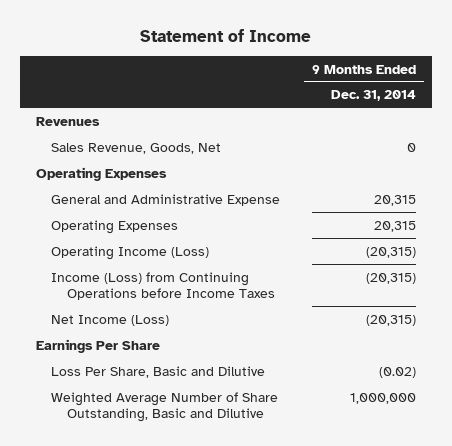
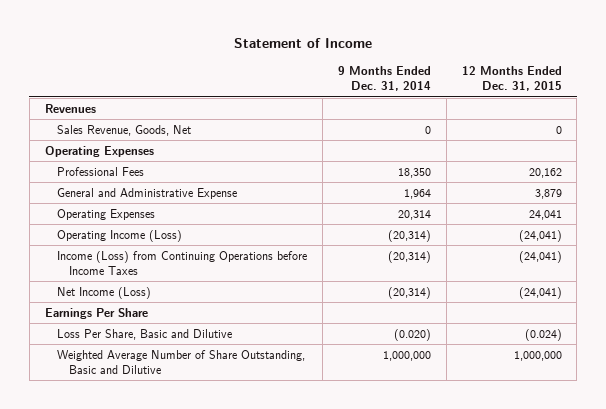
- | 9 Months Ended Dec. 31, 2014
+ | 9 Months Ended Dec. 31, 2014 | 12 Months Ended Dec. 31, 2015
- General and Administrative Expense | 20,315
- Operating Expenses | 20,315
- Operating Income (Loss) | (20,315)
- Income (Loss) from Continuing Operations before Income Taxes | (20,315)
- Net Income (Loss) | (20,315)
+ Professional Fees | 18,350 | 20,162
+ General and Administrative Expense | 1,964 | 3,879
+ Operating Expenses | 20,314 | 24,041
+ Operating Income (Loss) | (20,314) | (24,041)
+ Income (Loss) from Continuing Operations before Income Taxes | (20,314) | (24,041)
+ Net Income (Loss) | (20,314) | (24,041)
- Loss Per Share, Basic and Dilutive | (0.02)
+ Loss Per Share, Basic and Dilutive | (0.020) | (0.024)

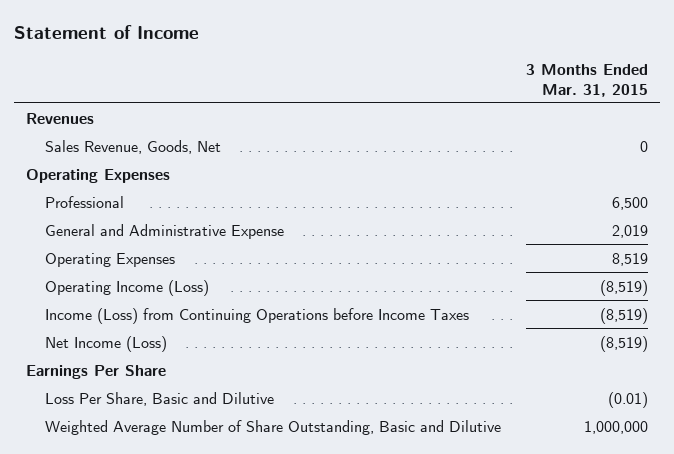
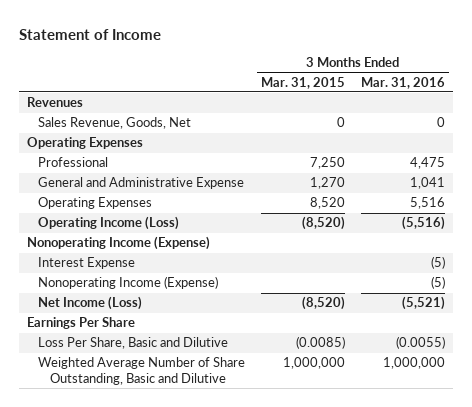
- | 3 Months Ended Mar. 31, 2015
+ | 3 Months Ended Mar. 31, 2015 | 3 Months Ended Mar. 31, 2016
- Professional | 6,500
- General and Administrative Expense | 2,019
- Operating Expenses | 8,519
- Operating Income (Loss) | (8,519)
- Income (Loss) from Continuing Operations before Income Taxes | (8,519)
- Net Income (Loss) | (8,519)
+ Professional | 7,250 | 4,475
+ General and Administrative Expense | 1,270 | 1,041
+ Operating Expenses | 8,520 | 5,516
+ Operating Income (Loss) | (8,520) | (5,516)
+ Nonoperating Income (Expense)
+ Interest Expense | | (5)
+ Nonoperating Income (Expense) | | (5)
+ Net Income (Loss) | (8,520) | (5,521)
- Loss Per Share, Basic and Dilutive | (0.01)
+ Loss Per Share, Basic and Dilutive | (0.0085) | (0.0055)

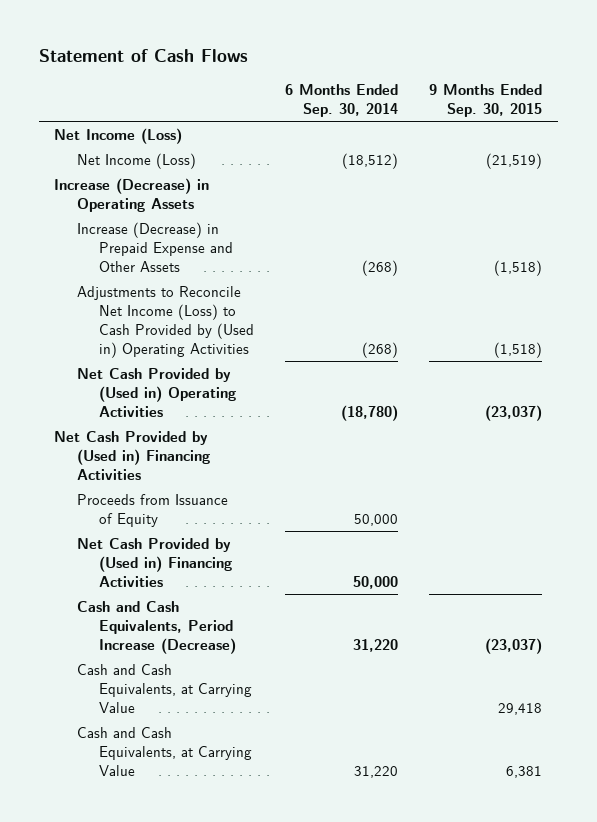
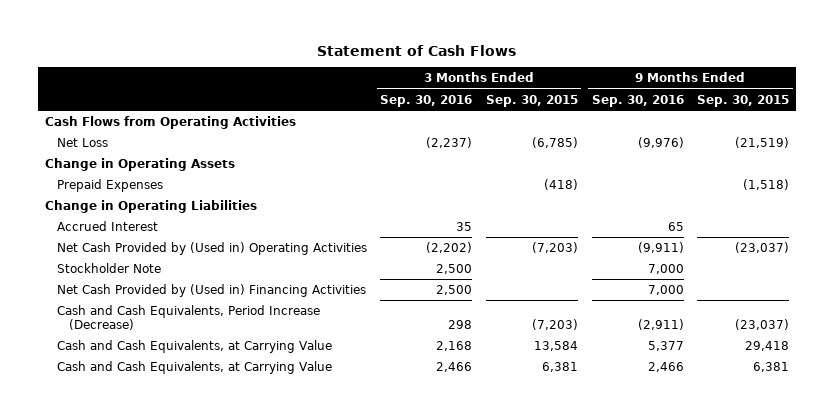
- | 6 Months Ended Sep. 30, 2014 | 9 Months Ended Sep. 30, 2015
+ | 3 Months Ended Sep. 30, 2016 | 3 Months Ended Sep. 30, 2015 | 9 Months Ended Sep. 30, 2016 | 9 Months Ended Sep. 30, 2015
- Net Income (Loss)
- Net Income (Loss) | (18,512) | (21,519)
- Increase (Decrease) in Operating Assets
- Increase (Decrease) in Prepaid Expense and Other Assets | (268) | (1,518)
- Adjustments to Reconcile Net Income (Loss) to Cash Provided by (Used in) Operating Activities | (268) | (1,518)
+ Cash Flows from Operating Activities
+ Net Loss | (2,237) | (6,785) | (9,976) | (21,519)
+ Change in Operating Assets
+ Prepaid Expenses | | (418) | | (1,518)
+ Change in Operating Liabilities
+ Accrued Interest | 35 | | 65 |
- Net Cash Provided by (Used in) Financing Activities
- Proceeds from Issuance of Equity | 50,000 |
+ Stockholder Note | 2,500 | | 7,000 |

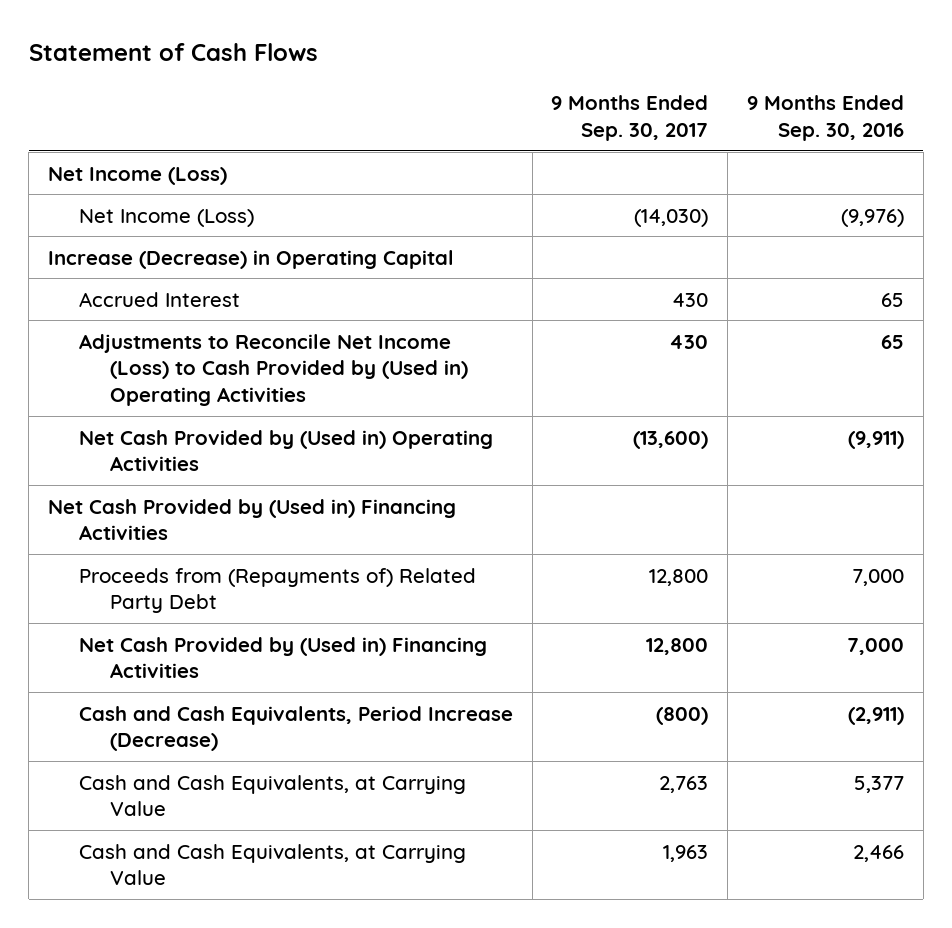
- | 3 Months Ended Sep. 30, 2016 | 3 Months Ended Sep. 30, 2015 | 9 Months Ended Sep. 30, 2016 | 9 Months Ended Sep. 30, 2015
+ | 9 Months Ended Sep. 30, 2017 | 9 Months Ended Sep. 30, 2016
- Cash Flows from Operating Activities
- Net Loss | (2,237) | (6,785) | (9,976) | (21,519)
- Change in Operating Assets
- Prepaid Expenses | | (418) | | (1,518)
- Change in Operating Liabilities
+ Net Income (Loss)
+ Net Income (Loss) | (14,030) | (9,976)
+ Increase (Decrease) in Operating Capital
+ Adjustments to Reconcile Net Income (Loss) to Cash Provided by (Used in) Operating Activities | 430 | 65
- Stockholder Note | 2,500 | | 7,000 |
+ Net Cash Provided by (Used in) Financing Activities
+ Proceeds from (Repayments of) Related Party Debt | 12,800 | 7,000

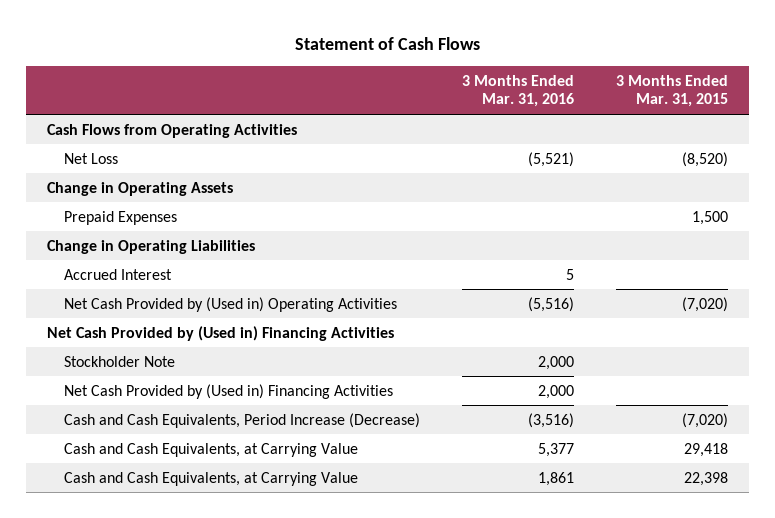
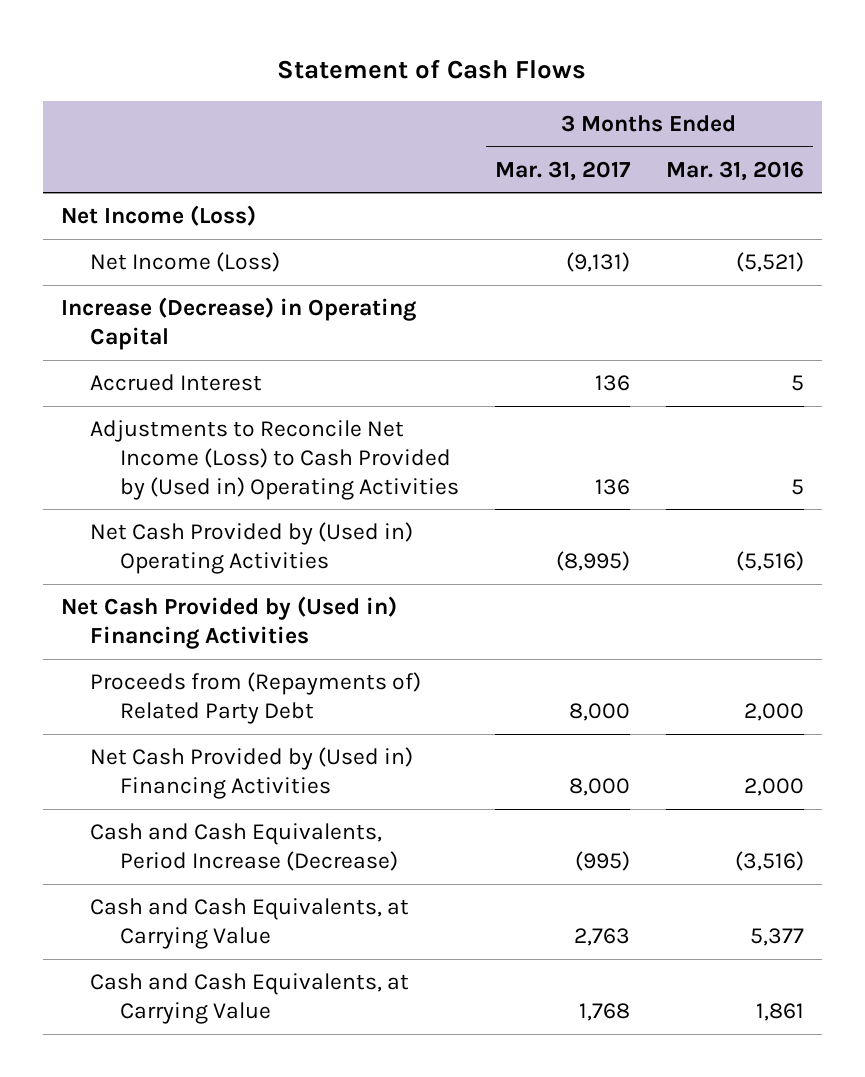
- | 3 Months Ended Mar. 31, 2016 | 3 Months Ended Mar. 31, 2015
+ | 3 Months Ended Mar. 31, 2017 | 3 Months Ended Mar. 31, 2016
- Cash Flows from Operating Activities
- Net Loss | (5,521) | (8,520)
- Change in Operating Assets
- Prepaid Expenses | | 1,500
- Change in Operating Liabilities
+ Net Income (Loss)
+ Net Income (Loss) | (9,131) | (5,521)
+ Increase (Decrease) in Operating Capital
+ Adjustments to Reconcile Net Income (Loss) to Cash Provided by (Used in) Operating Activities | 136 | 5
- Stockholder Note | 2,000 |
+ Proceeds from (Repayments of) Related Party Debt | 8,000 | 2,000

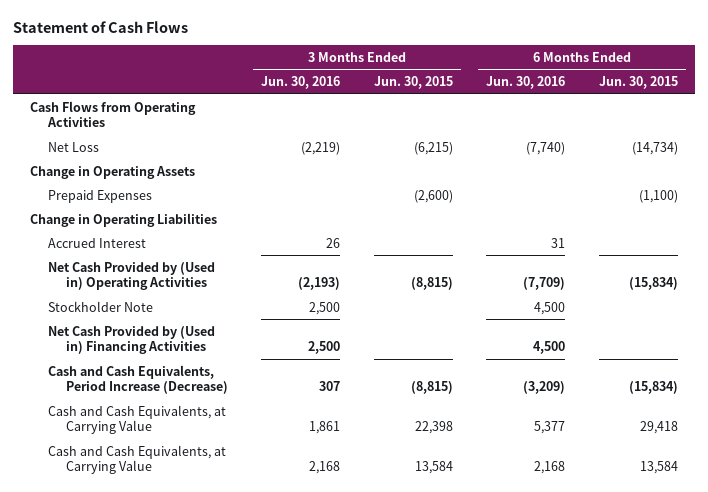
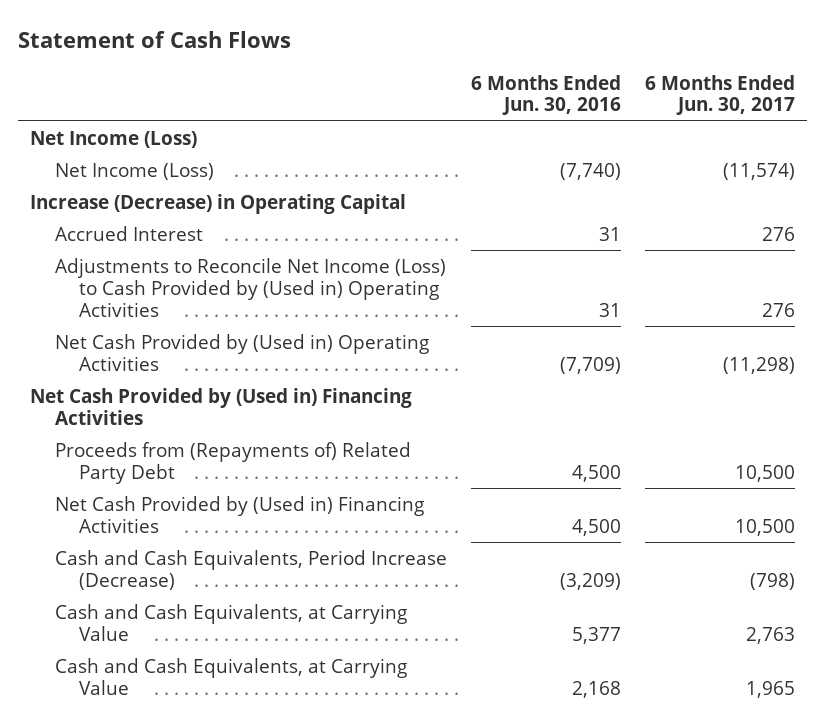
- | 3 Months Ended Jun. 30, 2016 | 3 Months Ended Jun. 30, 2015 | 6 Months Ended Jun. 30, 2016 | 6 Months Ended Jun. 30, 2015
+ | 6 Months Ended Jun. 30, 2016 | 6 Months Ended Jun. 30, 2017
- Cash Flows from Operating Activities
- Net Loss | (2,219) | (6,215) | (7,740) | (14,734)
- Change in Operating Assets
- Prepaid Expenses | | (2,600) | | (1,100)
- Change in Operating Liabilities
+ Net Income (Loss)
+ Net Income (Loss) | (7,740) | (11,574)
+ Increase (Decrease) in Operating Capital
+ Adjustments to Reconcile Net Income (Loss) to Cash Provided by (Used in) Operating Activities | 31 | 276
- Stockholder Note | 2,500 | | 4,500 |
+ Net Cash Provided by (Used in) Financing Activities
+ Proceeds from (Repayments of) Related Party Debt | 4,500 | 10,500

